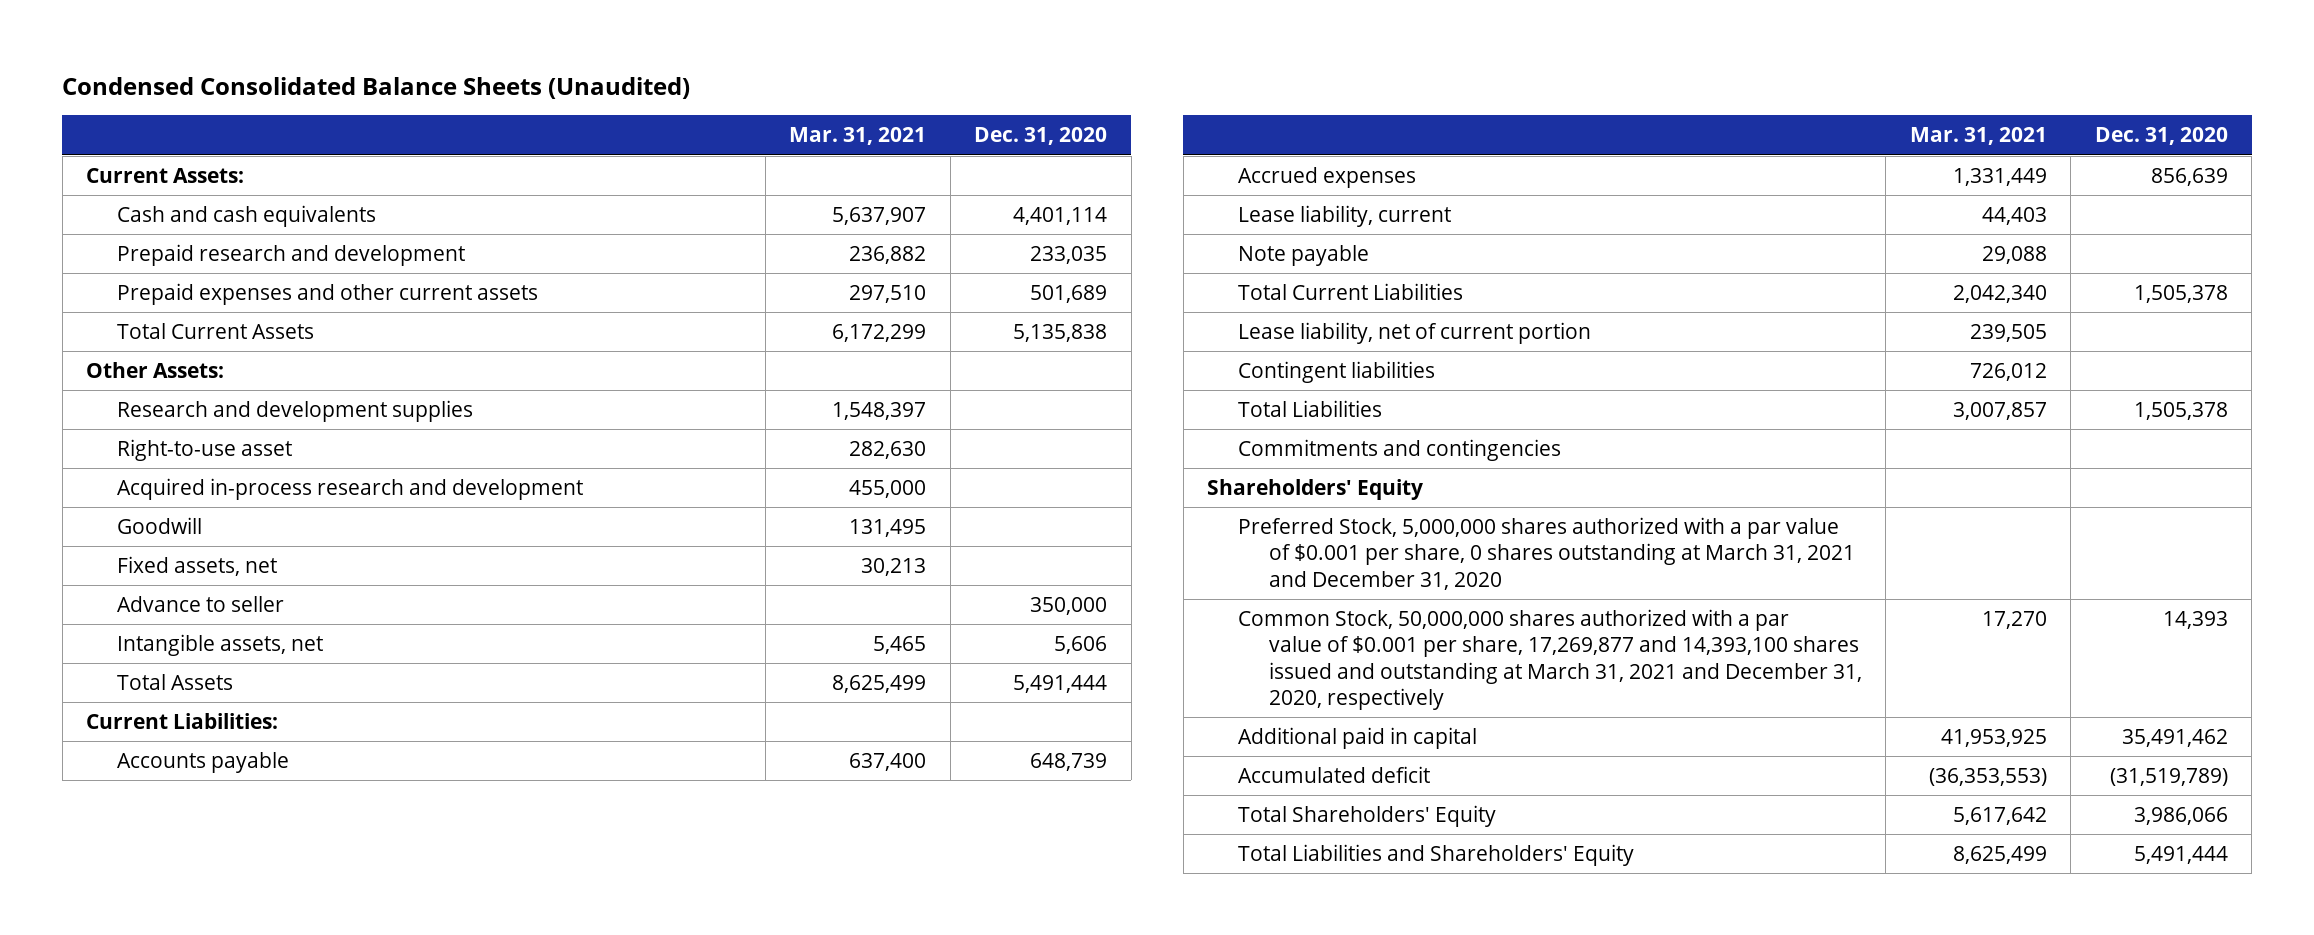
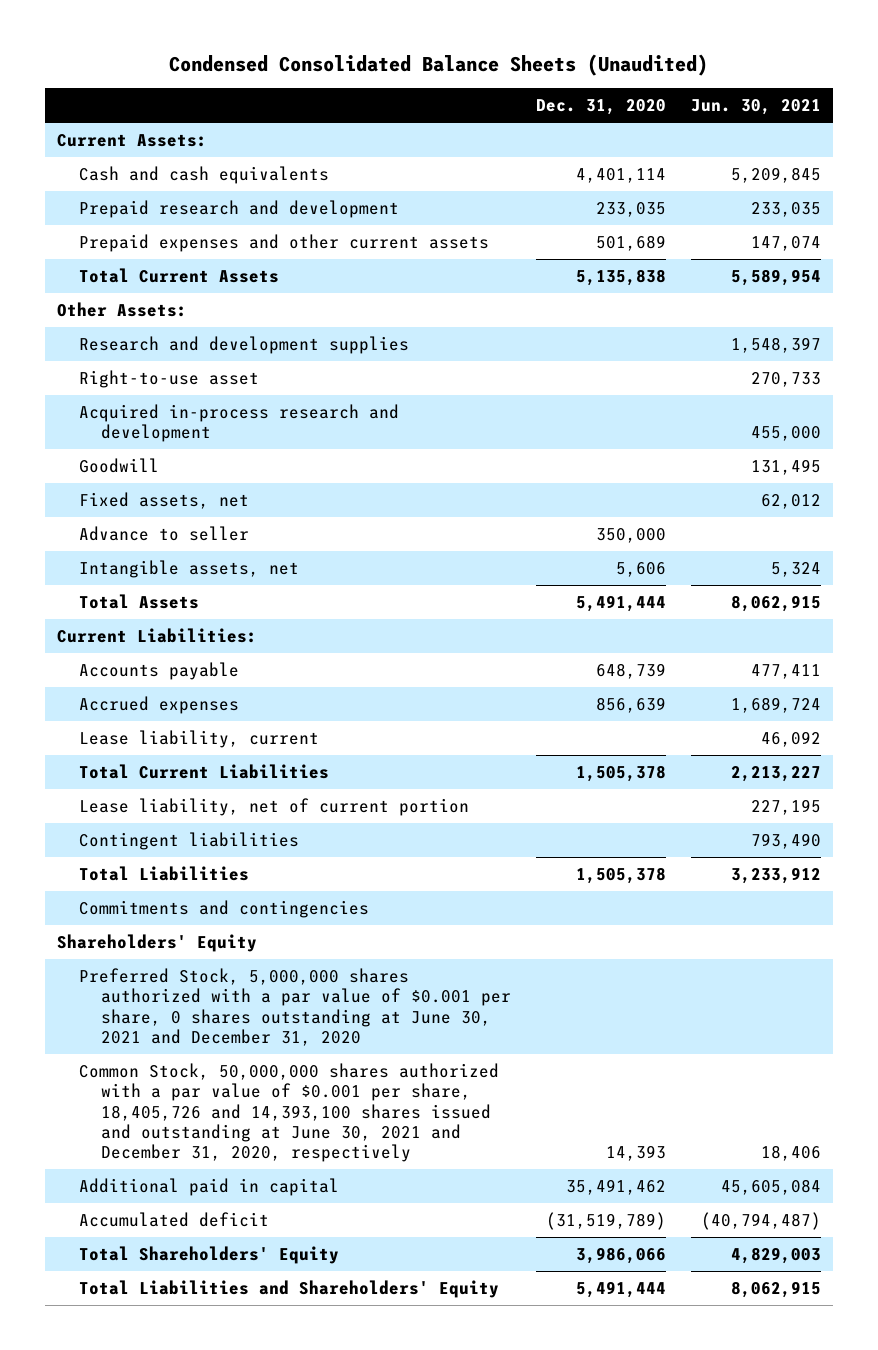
- | Mar. 31, 2021 | Dec. 31, 2020
+ | Dec. 31, 2020 | Jun. 30, 2021
- Note payable | 29,088 |
- Preferred Stock, 5,000,000 shares authorized with a par value of $0.001 per share, 0 shares outstanding at March 31, 2021 and December 31, 2020
- Common Stock, 50,000,000 shares authorized with a par value of $0.001 per share, 17,269,877 and 14,393,100 shares issued and outstanding at March 31, 2021 and December 31, 2020, respectively | 17,270 | 14,393
+ Preferred Stock, 5,000,000 shares authorized with a par value of $0.001 per share, 0 shares outstanding at June 30, 2021 and December 31, 2020
+ Common Stock, 50,000,000 shares authorized with a par value of $0.001 per share, 18,405,726 and 14,393,100 shares issued and outstanding at June 30, 2021 and December 31, 2020, respectively | 14,393 | 18,406

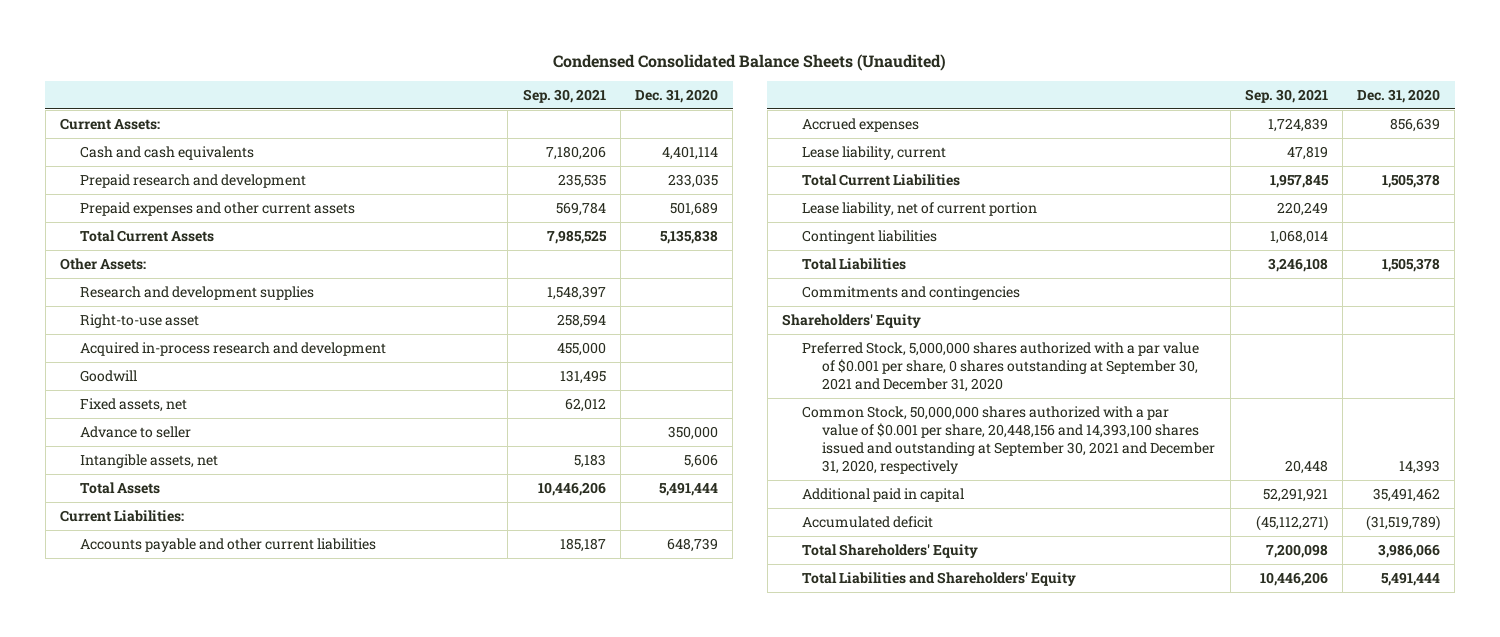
- | Dec. 31, 2020 | Jun. 30, 2021
+ | Sep. 30, 2021 | Dec. 31, 2020
- Accounts payable | 648,739 | 477,411
+ Accounts payable and other current liabilities | 185,187 | 648,739
- Preferred Stock, 5,000,000 shares authorized with a par value of $0.001 per share, 0 shares outstanding at June 30, 2021 and December 31, 2020
- Common Stock, 50,000,000 shares authorized with a par value of $0.001 per share, 18,405,726 and 14,393,100 shares issued and outstanding at June 30, 2021 and December 31, 2020, respectively | 14,393 | 18,406
+ Preferred Stock, 5,000,000 shares authorized with a par value of $0.001 per share, 0 shares outstanding at September 30, 2021 and December 31, 2020
+ Common Stock, 50,000,000 shares authorized with a par value of $0.001 per share, 20,448,156 and 14,393,100 shares issued and outstanding at September 30, 2021 and December 31, 2020, respectively | 20,448 | 14,393

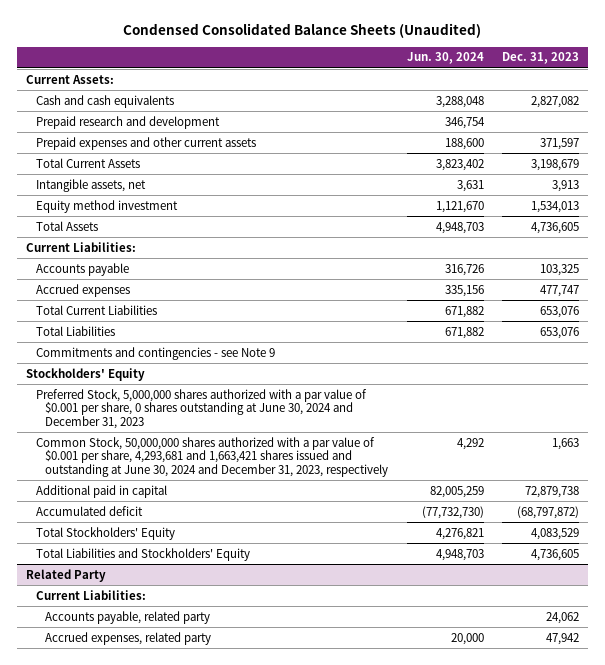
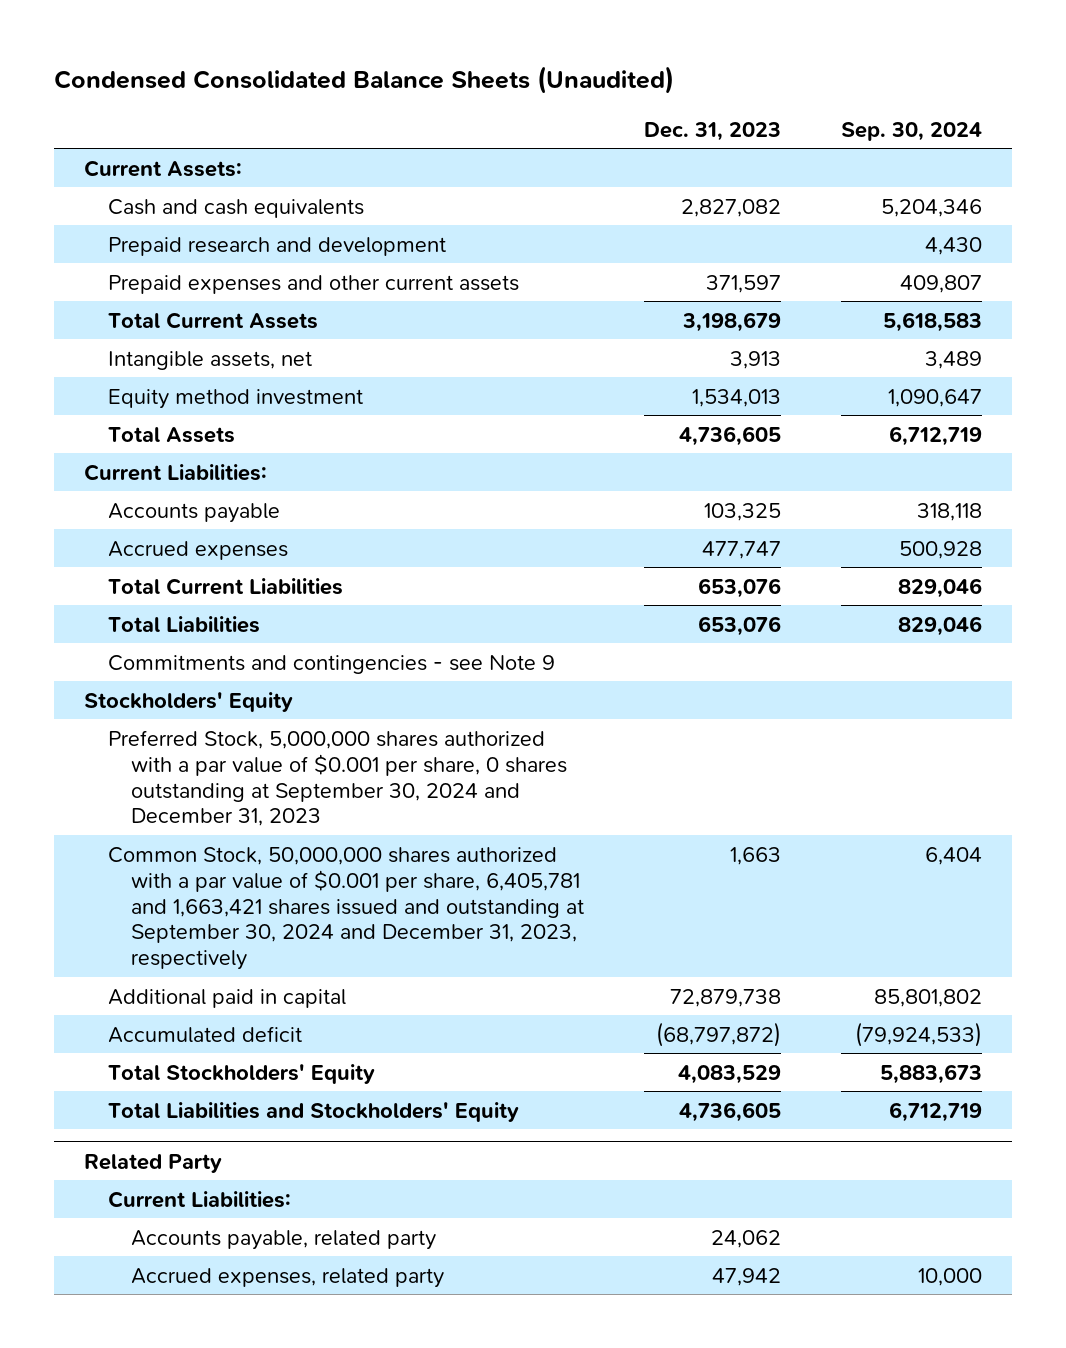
- | Jun. 30, 2024 | Dec. 31, 2023
+ | Dec. 31, 2023 | Sep. 30, 2024
- Preferred Stock, 5,000,000 shares authorized with a par value of $0.001 per share, 0 shares outstanding at June 30, 2024 and December 31, 2023
- Common Stock, 50,000,000 shares authorized with a par value of $0.001 per share, 4,293,681 and 1,663,421 shares issued and outstanding at June 30, 2024 and December 31, 2023, respectively | 4,292 | 1,663
+ Preferred Stock, 5,000,000 shares authorized with a par value of $0.001 per share, 0 shares outstanding at September 30, 2024 and December 31, 2023
+ Common Stock, 50,000,000 shares authorized with a par value of $0.001 per share, 6,405,781 and 1,663,421 shares issued and outstanding at September 30, 2024 and December 31, 2023, respectively | 1,663 | 6,404

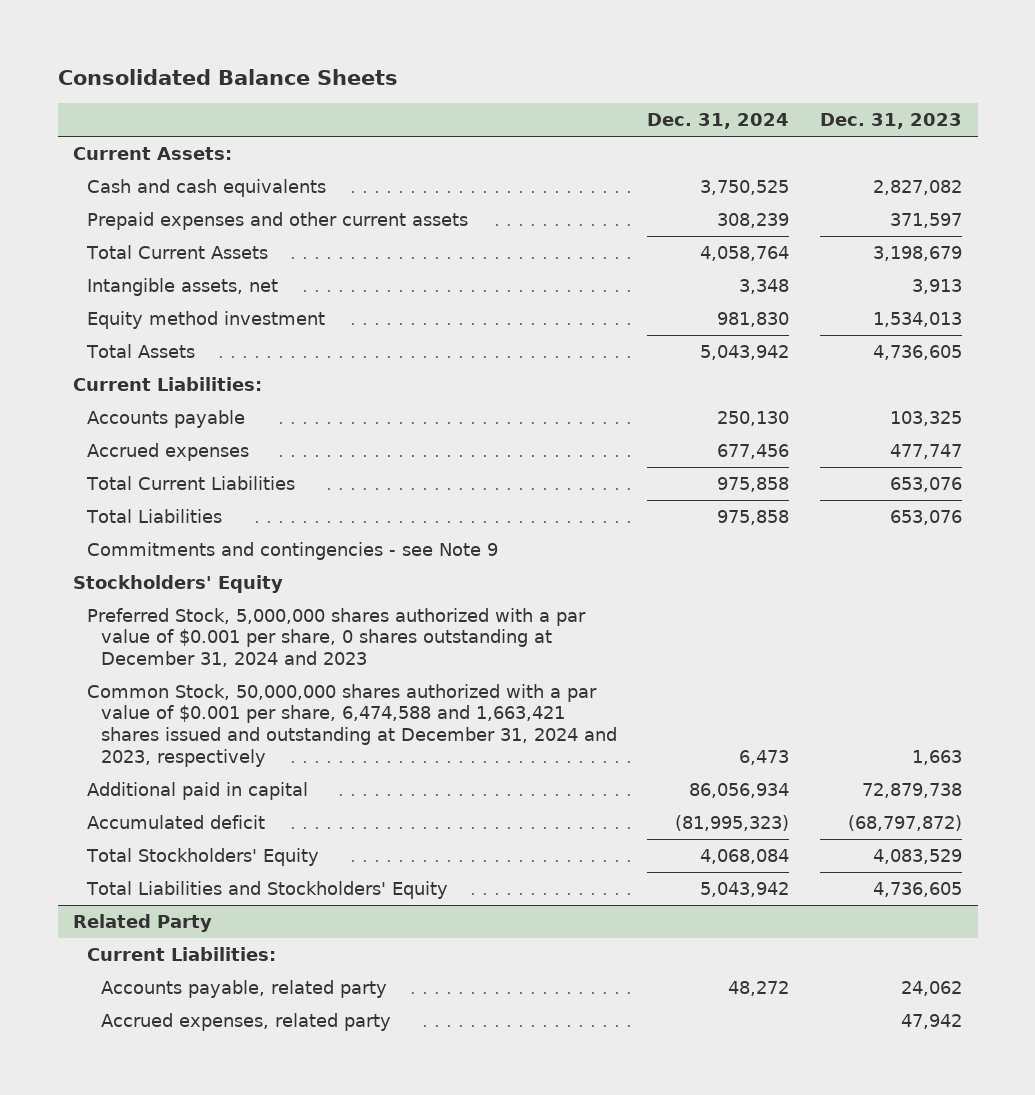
- Condensed Consolidated Balance Sheets (Unaudited)
+ Consolidated Balance Sheets
- | Dec. 31, 2023 | Sep. 30, 2024
+ | Dec. 31, 2024 | Dec. 31, 2023
- Prepaid research and development | | 4,430
- Preferred Stock, 5,000,000 shares authorized with a par value of $0.001 per share, 0 shares outstanding at September 30, 2024 and December 31, 2023
- Common Stock, 50,000,000 shares authorized with a par value of $0.001 per share, 6,405,781 and 1,663,421 shares issued and outstanding at September 30, 2024 and December 31, 2023, respectively | 1,663 | 6,404
+ Preferred Stock, 5,000,000 shares authorized with a par value of $0.001 per share, 0 shares outstanding at December 31, 2024 and 2023
+ Common Stock, 50,000,000 shares authorized with a par value of $0.001 per share, 6,474,588 and 1,663,421 shares issued and outstanding at December 31, 2024 and 2023, respectively | 6,473 | 1,663

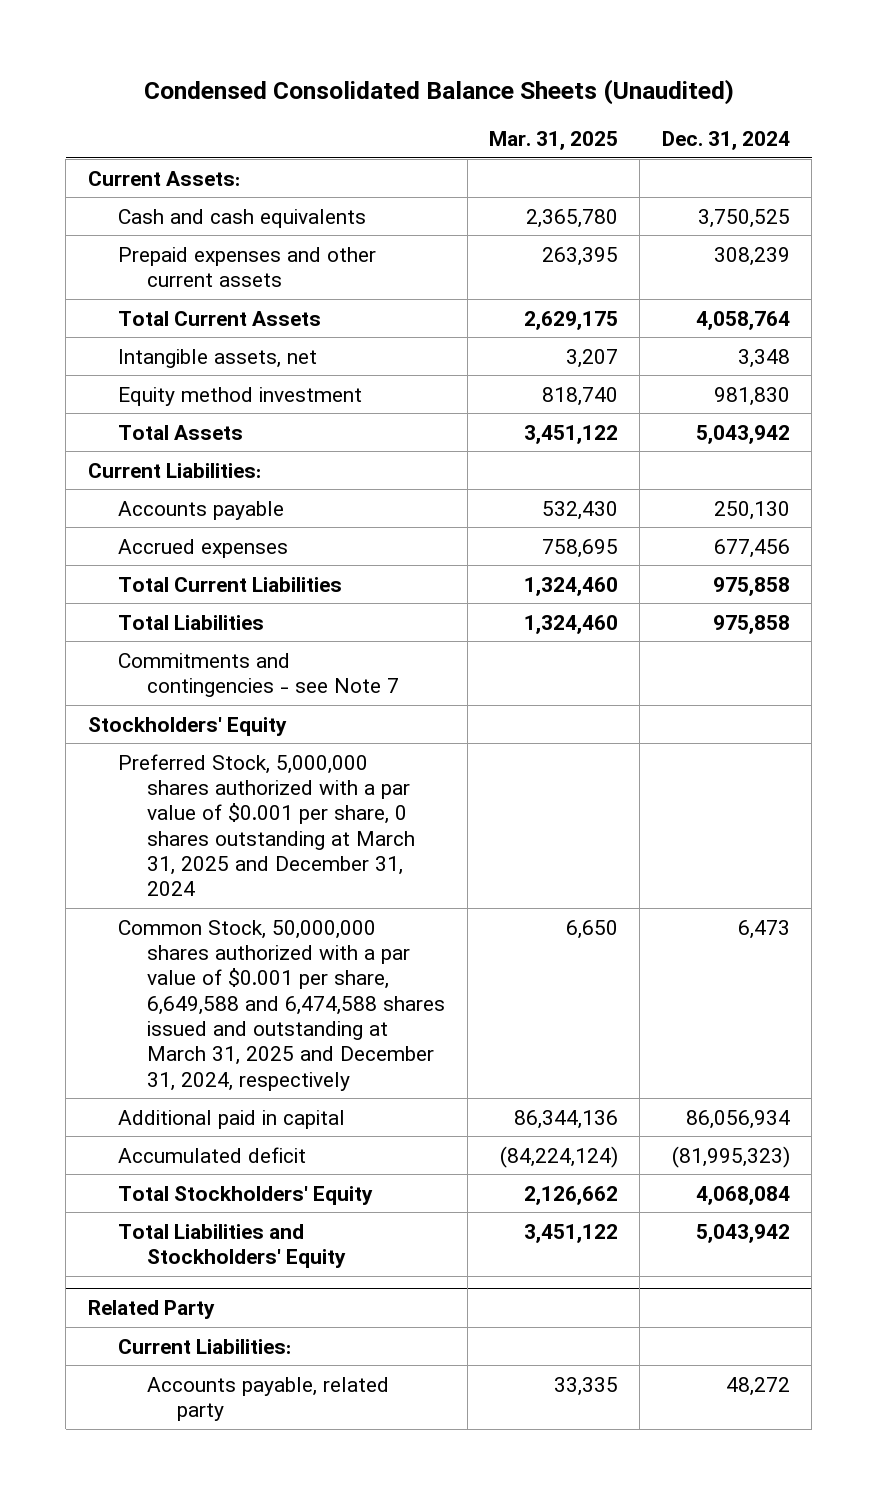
- Consolidated Balance Sheets
+ Condensed Consolidated Balance Sheets (Unaudited)
- | Dec. 31, 2024 | Dec. 31, 2023
+ | Mar. 31, 2025 | Dec. 31, 2024
- Commitments and contingencies - see Note 9
+ Commitments and contingencies - see Note 7
- Preferred Stock, 5,000,000 shares authorized with a par value of $0.001 per share, 0 shares outstanding at December 31, 2024 and 2023
- Common Stock, 50,000,000 shares authorized with a par value of $0.001 per share, 6,474,588 and 1,663,421 shares issued and outstanding at December 31, 2024 and 2023, respectively | 6,473 | 1,663
+ Preferred Stock, 5,000,000 shares authorized with a par value of $0.001 per share, 0 shares outstanding at March 31, 2025 and December 31, 2024
+ Common Stock, 50,000,000 shares authorized with a par value of $0.001 per share, 6,649,588 and 6,474,588 shares issued and outstanding at March 31, 2025 and December 31, 2024, respectively | 6,650 | 6,473
@ Related Party
- Accrued expenses, related party | | 47,942

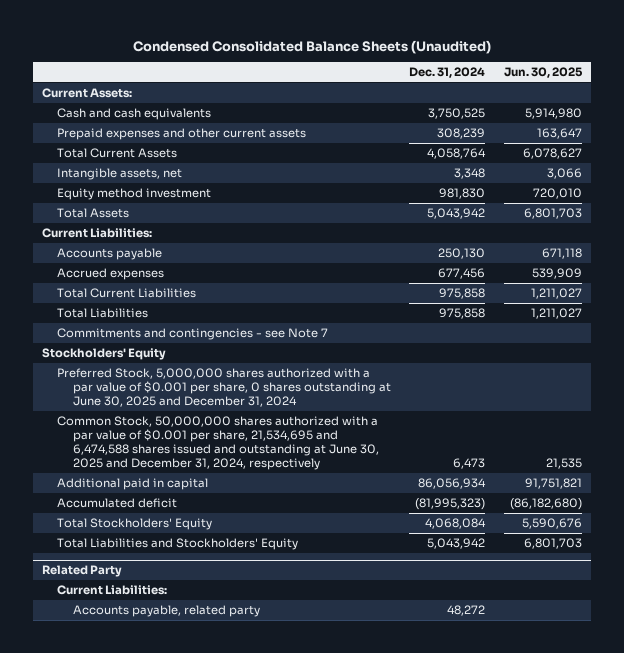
- | Mar. 31, 2025 | Dec. 31, 2024
+ | Dec. 31, 2024 | Jun. 30, 2025
- Preferred Stock, 5,000,000 shares authorized with a par value of $0.001 per share, 0 shares outstanding at March 31, 2025 and December 31, 2024
- Common Stock, 50,000,000 shares authorized with a par value of $0.001 per share, 6,649,588 and 6,474,588 shares issued and outstanding at March 31, 2025 and December 31, 2024, respectively | 6,650 | 6,473
+ Preferred Stock, 5,000,000 shares authorized with a par value of $0.001 per share, 0 shares outstanding at June 30, 2025 and December 31, 2024
+ Common Stock, 50,000,000 shares authorized with a par value of $0.001 per share, 21,534,695 and 6,474,588 shares issued and outstanding at June 30, 2025 and December 31, 2024, respectively | 6,473 | 21,535

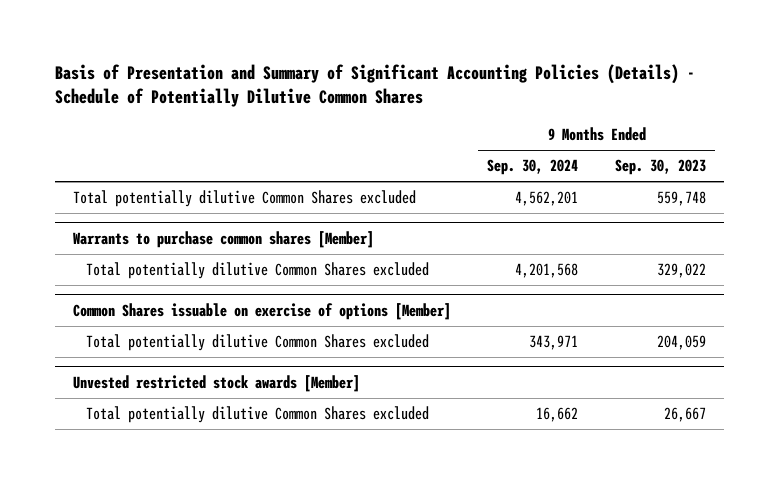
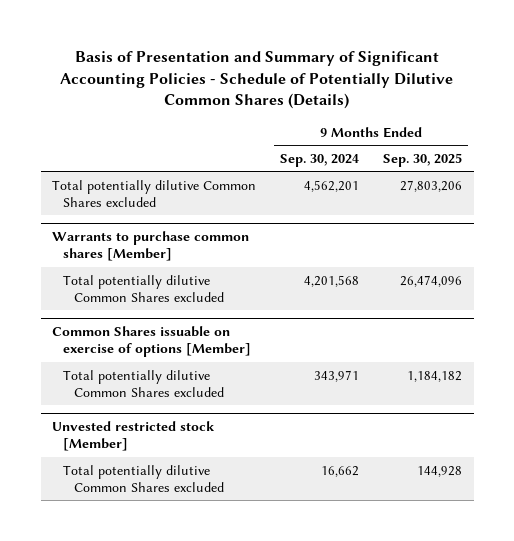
- Basis of Presentation and Summary of Significant Accounting Policies (Details) - Schedule of Potentially Dilutive Common Shares
+ Basis of Presentation and Summary of Significant Accounting Policies - Schedule of Potentially Dilutive Common Shares (Details)
- | 9 Months Ended Sep. 30, 2024 | 9 Months Ended Sep. 30, 2023
+ | 9 Months Ended Sep. 30, 2024 | 9 Months Ended Sep. 30, 2025
- Unvested restricted stock awards [Member]
+ Unvested restricted stock [Member]

